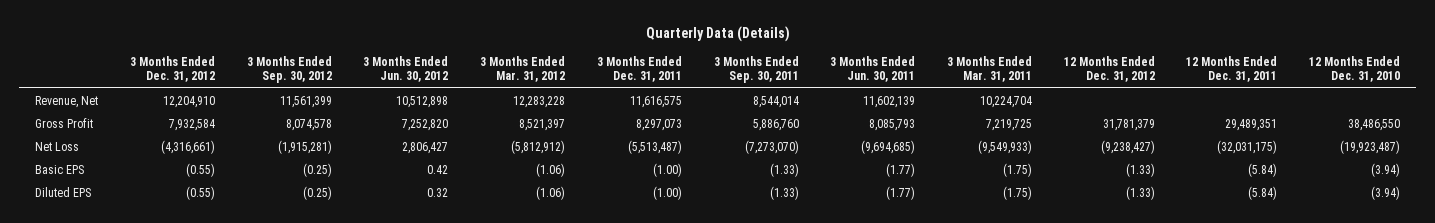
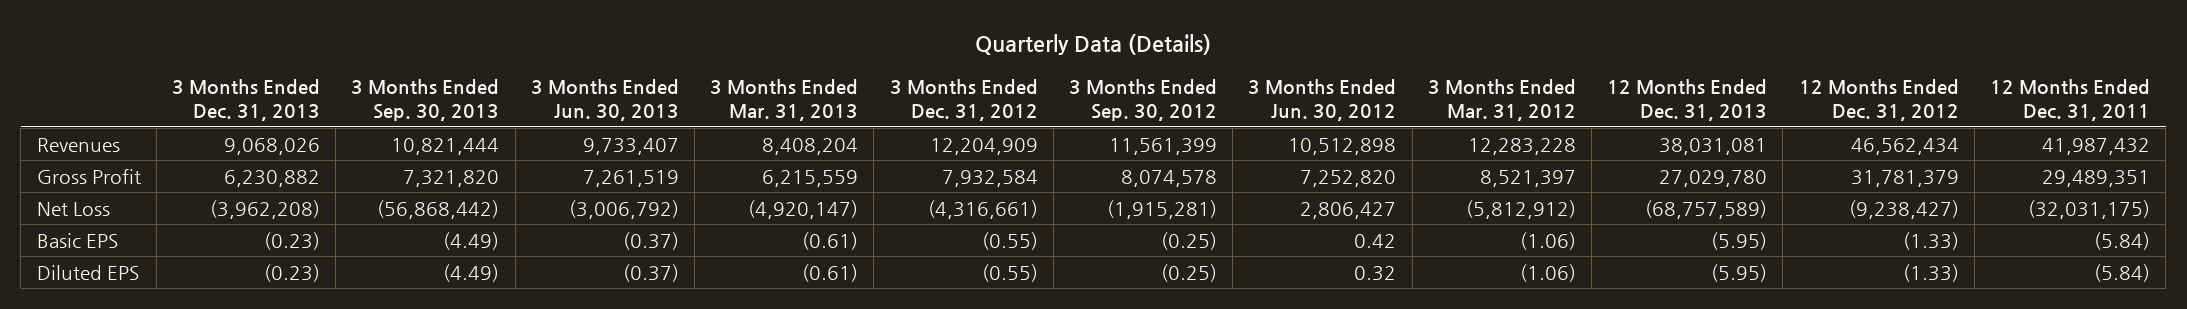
- | 3 Months Ended Dec. 31, 2012 | 3 Months Ended Sep. 30, 2012 | 3 Months Ended Jun. 30, 2012 | 3 Months Ended Mar. 31, 2012 | 3 Months Ended Dec. 31, 2011 | 3 Months Ended Sep. 30, 2011 | 3 Months Ended Jun. 30, 2011 | 3 Months Ended Mar. 31, 2011 | 12 Months Ended Dec. 31, 2012 | 12 Months Ended Dec. 31, 2011 | 12 Months Ended Dec. 31, 2010
+ | 3 Months Ended Dec. 31, 2013 | 3 Months Ended Sep. 30, 2013 | 3 Months Ended Jun. 30, 2013 | 3 Months Ended Mar. 31, 2013 | 3 Months Ended Dec. 31, 2012 | 3 Months Ended Sep. 30, 2012 | 3 Months Ended Jun. 30, 2012 | 3 Months Ended Mar. 31, 2012 | 12 Months Ended Dec. 31, 2013 | 12 Months Ended Dec. 31, 2012 | 12 Months Ended Dec. 31, 2011
- Revenue, Net | 12,204,910 | 11,561,399 | 10,512,898 | 12,283,228 | 11,616,575 | 8,544,014 | 11,602,139 | 10,224,704 | | |
+ Revenues | 9,068,026 | 10,821,444 | 9,733,407 | 8,408,204 | 12,204,909 | 11,561,399 | 10,512,898 | 12,283,228 | 38,031,081 | 46,562,434 | 41,987,432

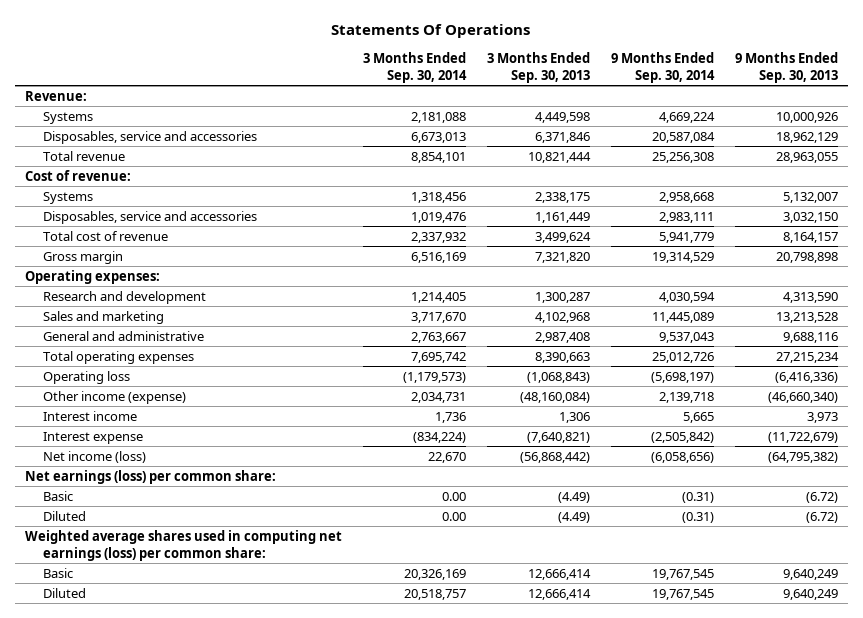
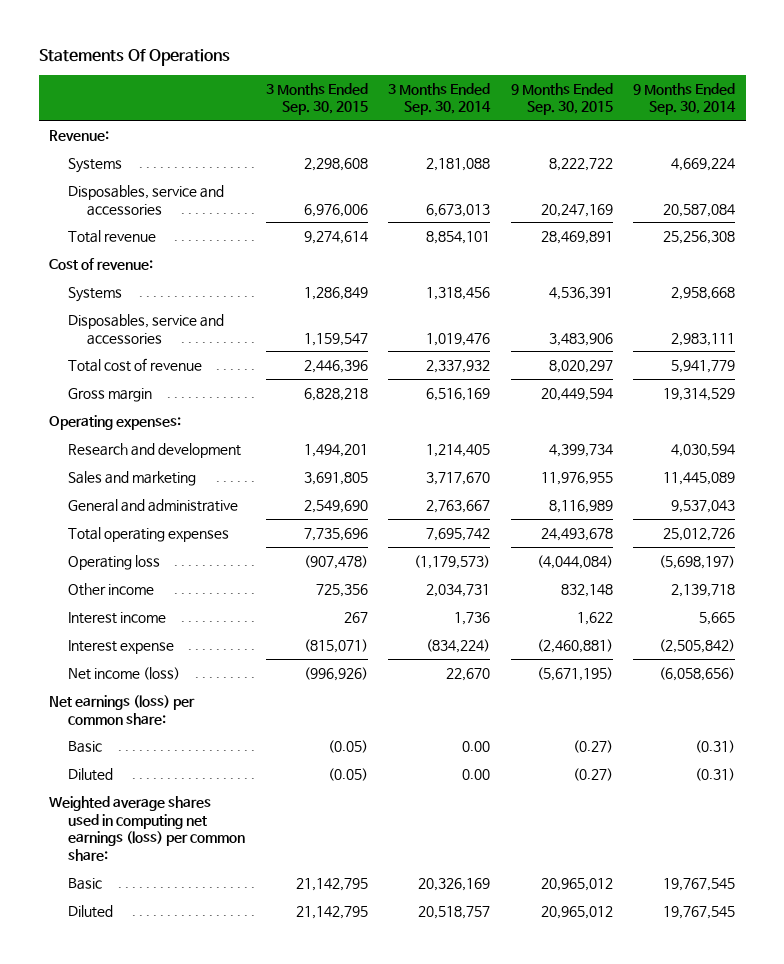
- | 3 Months Ended Sep. 30, 2014 | 3 Months Ended Sep. 30, 2013 | 9 Months Ended Sep. 30, 2014 | 9 Months Ended Sep. 30, 2013
+ | 3 Months Ended Sep. 30, 2015 | 3 Months Ended Sep. 30, 2014 | 9 Months Ended Sep. 30, 2015 | 9 Months Ended Sep. 30, 2014
- Other income (expense) | 2,034,731 | (48,160,084) | 2,139,718 | (46,660,340)
+ Other income | 725,356 | 2,034,731 | 832,148 | 2,139,718

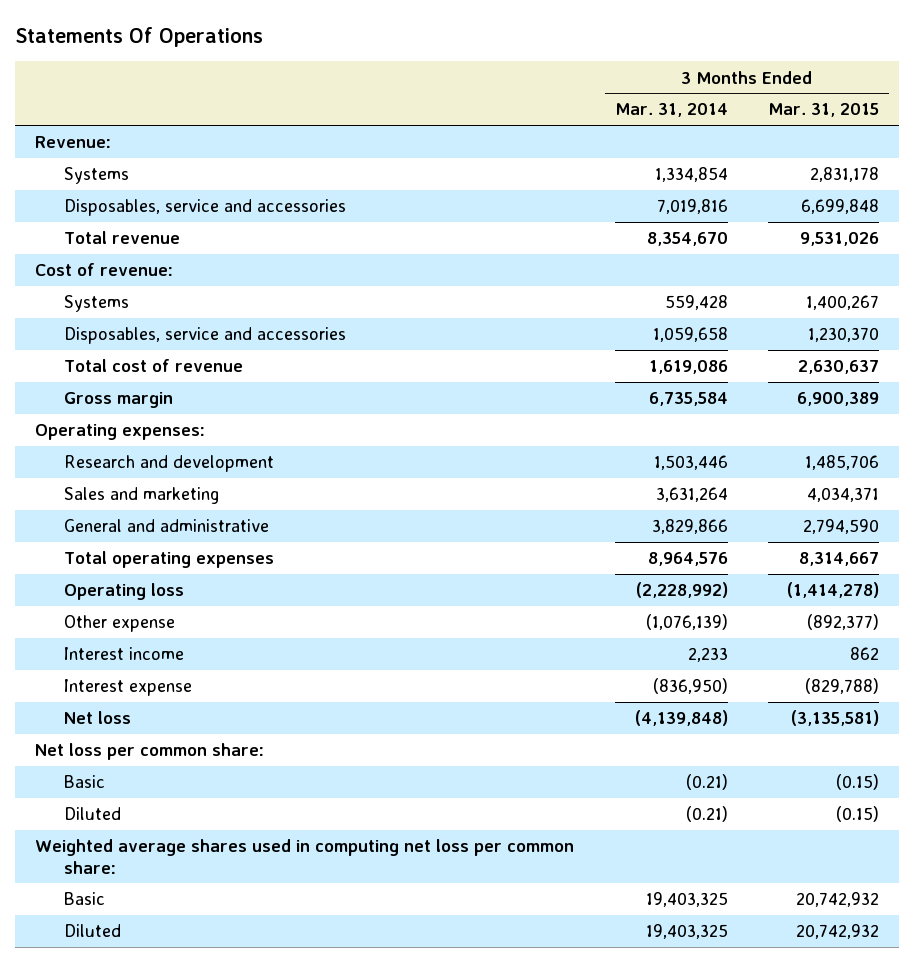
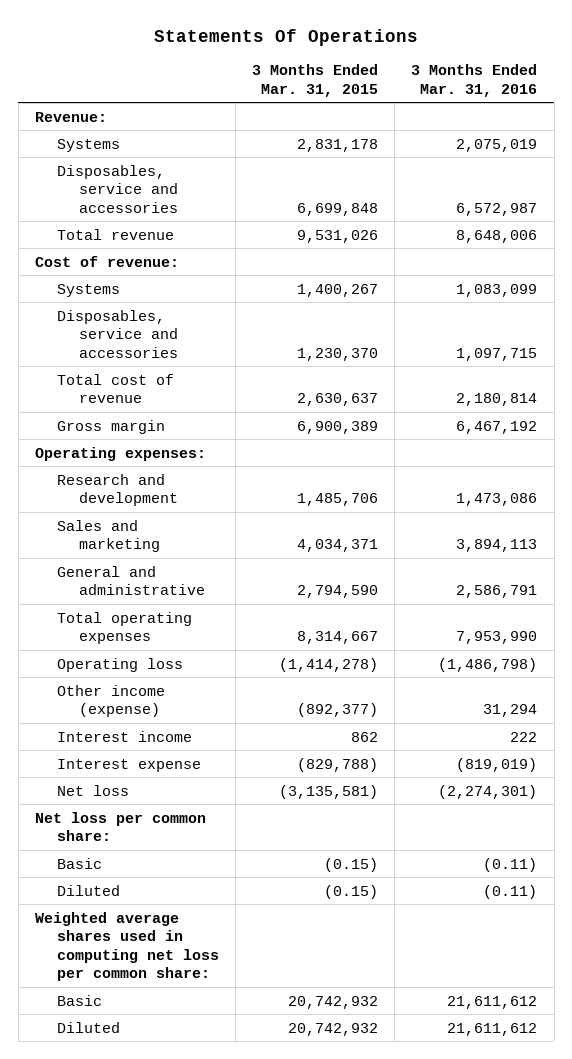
- | 3 Months Ended Mar. 31, 2014 | 3 Months Ended Mar. 31, 2015
+ | 3 Months Ended Mar. 31, 2015 | 3 Months Ended Mar. 31, 2016
- Other expense | (1,076,139) | (892,377)
+ Other income (expense) | (892,377) | 31,294

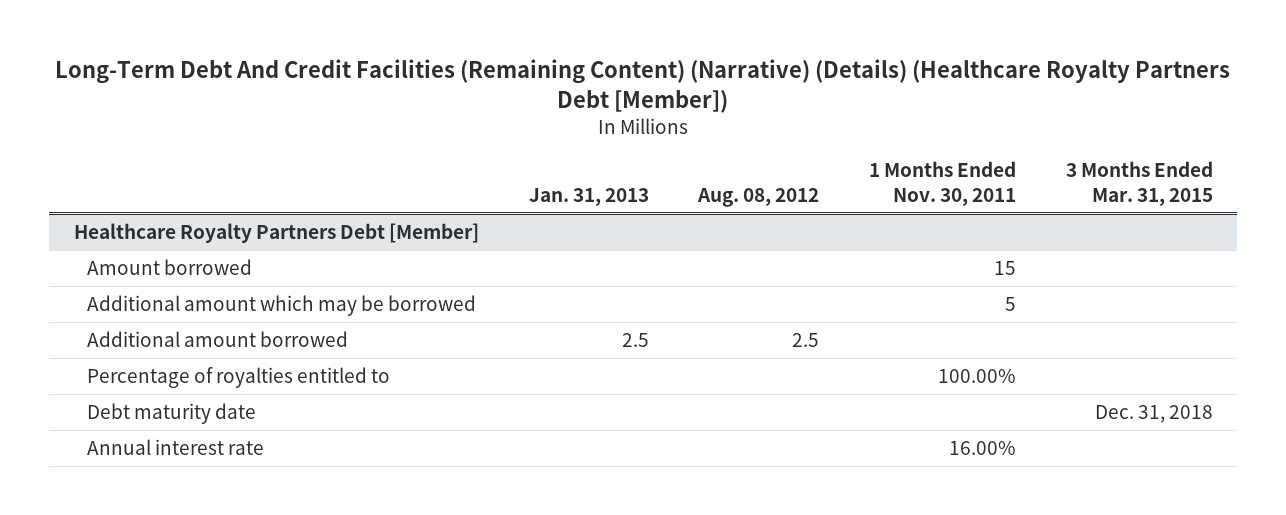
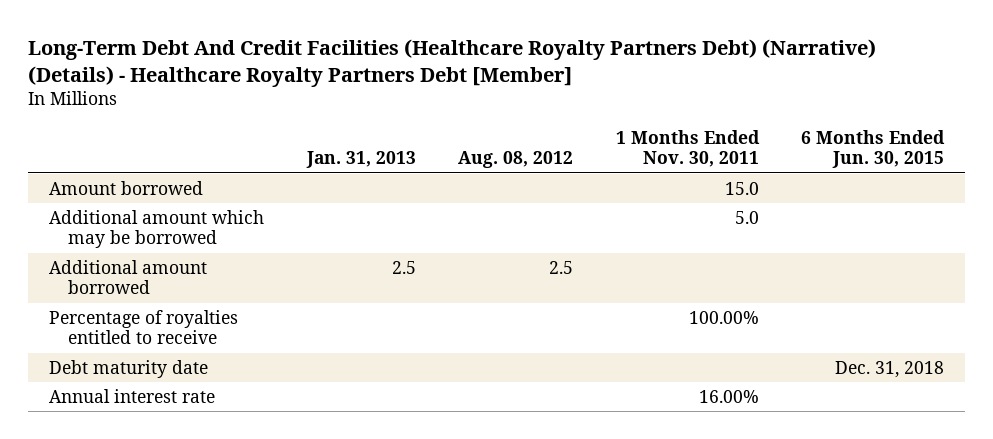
- Long-Term Debt And Credit Facilities (Remaining Content) (Narrative) (Details) (Healthcare Royalty Partners Debt [Member])
+ Long-Term Debt And Credit Facilities (Healthcare Royalty Partners Debt) (Narrative) (Details) - Healthcare Royalty Partners Debt [Member]
- | Jan. 31, 2013 | Aug. 08, 2012 | 1 Months Ended Nov. 30, 2011 | 3 Months Ended Mar. 31, 2015
+ | Jan. 31, 2013 | Aug. 08, 2012 | 1 Months Ended Nov. 30, 2011 | 6 Months Ended Jun. 30, 2015
- Healthcare Royalty Partners Debt [Member]
- Amount borrowed | | | 15 |
- Additional amount which may be borrowed | | | 5 |
+ Amount borrowed | | | 15.0 |
+ Additional amount which may be borrowed | | | 5.0 |
- Percentage of royalties entitled to | | | 100.00% |
+ Percentage of royalties entitled to receive | | | 100.00% |

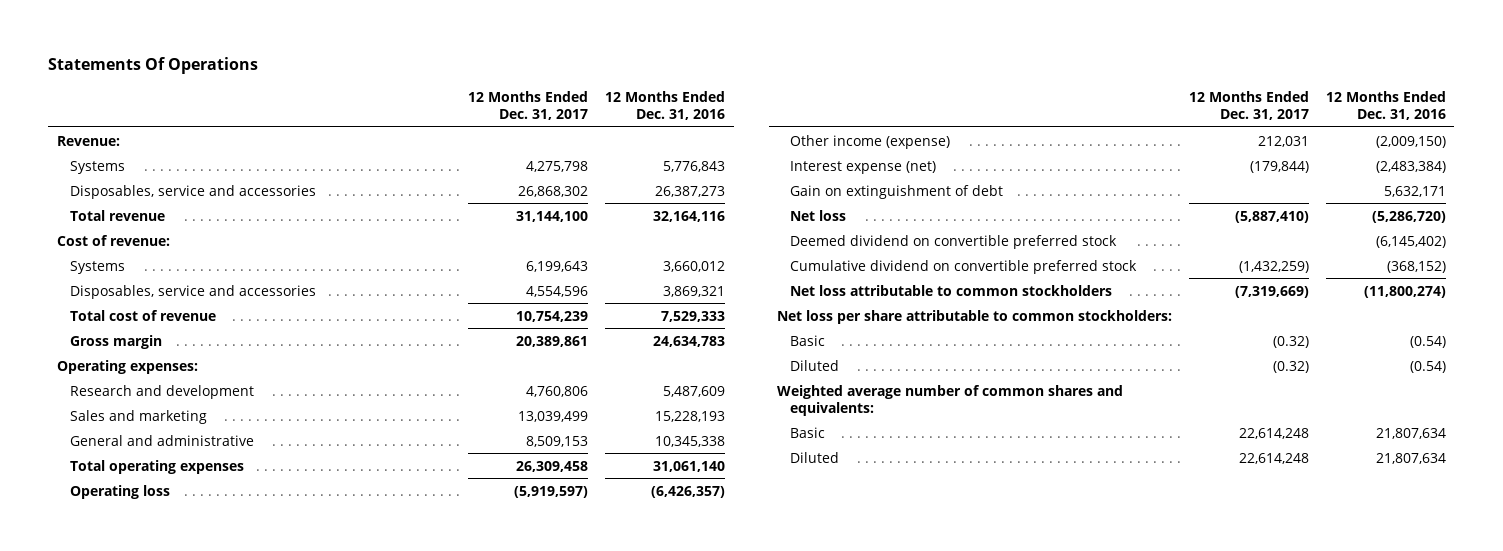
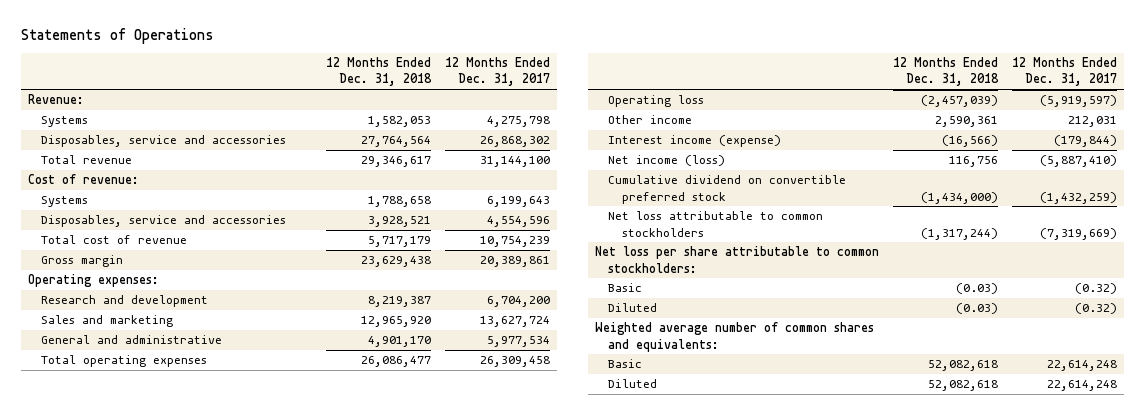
- Statements Of Operations
+ Statements of Operations
- | 12 Months Ended Dec. 31, 2017 | 12 Months Ended Dec. 31, 2016
+ | 12 Months Ended Dec. 31, 2018 | 12 Months Ended Dec. 31, 2017
- Research and development | 4,760,806 | 5,487,609
- Sales and marketing | 13,039,499 | 15,228,193
- General and administrative | 8,509,153 | 10,345,338
+ Research and development | 8,219,387 | 6,704,200
+ Sales and marketing | 12,965,920 | 13,627,724
+ General and administrative | 4,901,170 | 5,977,534
- Other income (expense) | 212,031 | (2,009,150)
- Interest expense (net) | (179,844) | (2,483,384)
- Gain on extinguishment of debt | | 5,632,171
- Net loss | (5,887,410) | (5,286,720)
- Deemed dividend on convertible preferred stock | | (6,145,402)
+ Other income | 2,590,361 | 212,031
+ Interest income (expense) | (16,566) | (179,844)
+ Net income (loss) | 116,756 | (5,887,410)

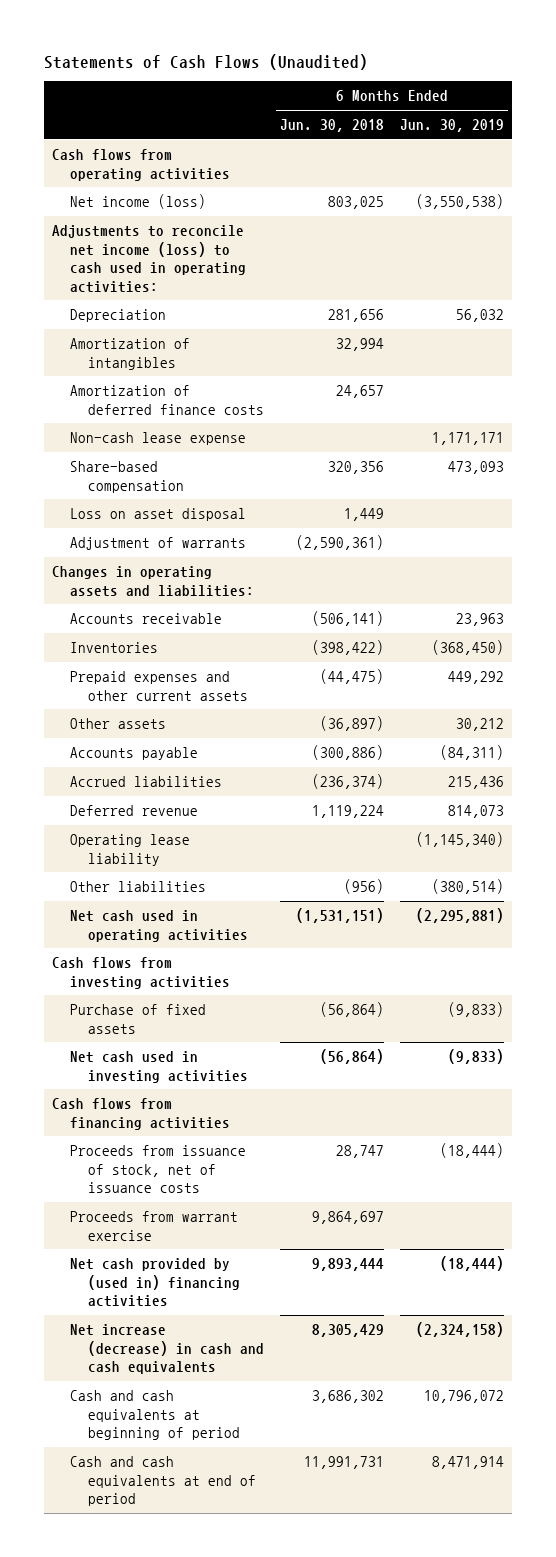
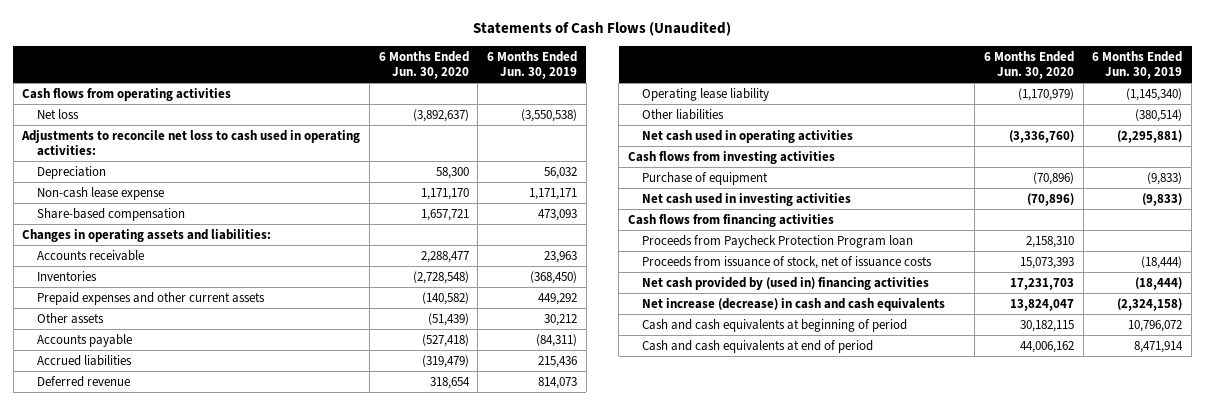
- | 6 Months Ended Jun. 30, 2018 | 6 Months Ended Jun. 30, 2019
+ | 6 Months Ended Jun. 30, 2020 | 6 Months Ended Jun. 30, 2019
- Net income (loss) | 803,025 | (3,550,538)
- Adjustments to reconcile net income (loss) to cash used in operating activities:
+ Net loss | (3,892,637) | (3,550,538)
+ Adjustments to reconcile net loss to cash used in operating activities:
- Amortization of intangibles | 32,994 |
- Amortization of deferred finance costs | 24,657 |
- Loss on asset disposal | 1,449 |
- Adjustment of warrants | (2,590,361) |
- Purchase of fixed assets | (56,864) | (9,833)
+ Purchase of equipment | (70,896) | (9,833)
+ Proceeds from Paycheck Protection Program loan | 2,158,310 |
- Proceeds from warrant exercise | 9,864,697 |

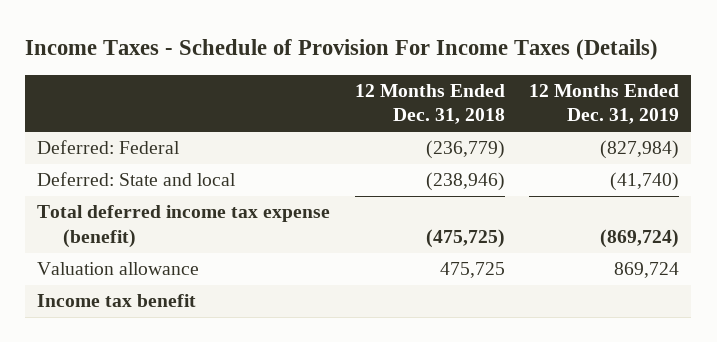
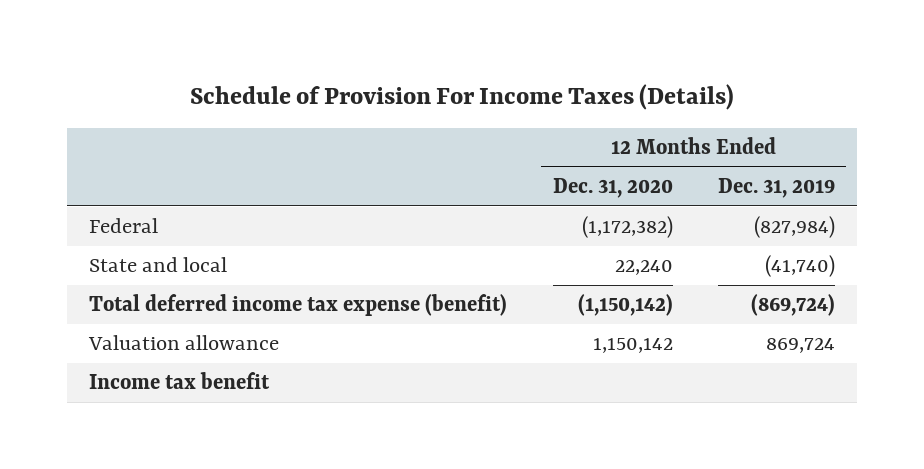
- Income Taxes - Schedule of Provision For Income Taxes (Details)
+ Schedule of Provision For Income Taxes (Details)
- | 12 Months Ended Dec. 31, 2018 | 12 Months Ended Dec. 31, 2019
+ | 12 Months Ended Dec. 31, 2020 | 12 Months Ended Dec. 31, 2019
- Deferred: Federal | (236,779) | (827,984)
- Deferred: State and local | (238,946) | (41,740)
+ Federal | (1,172,382) | (827,984)
+ State and local | 22,240 | (41,740)

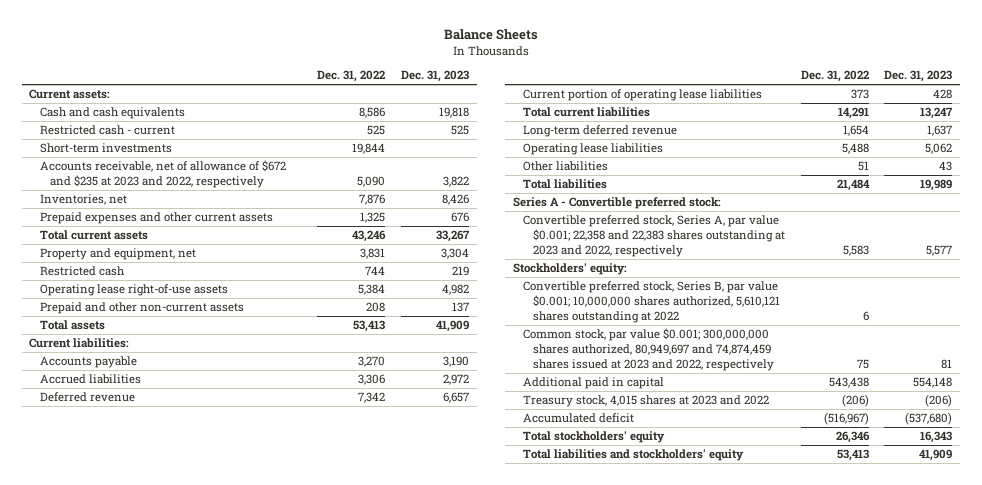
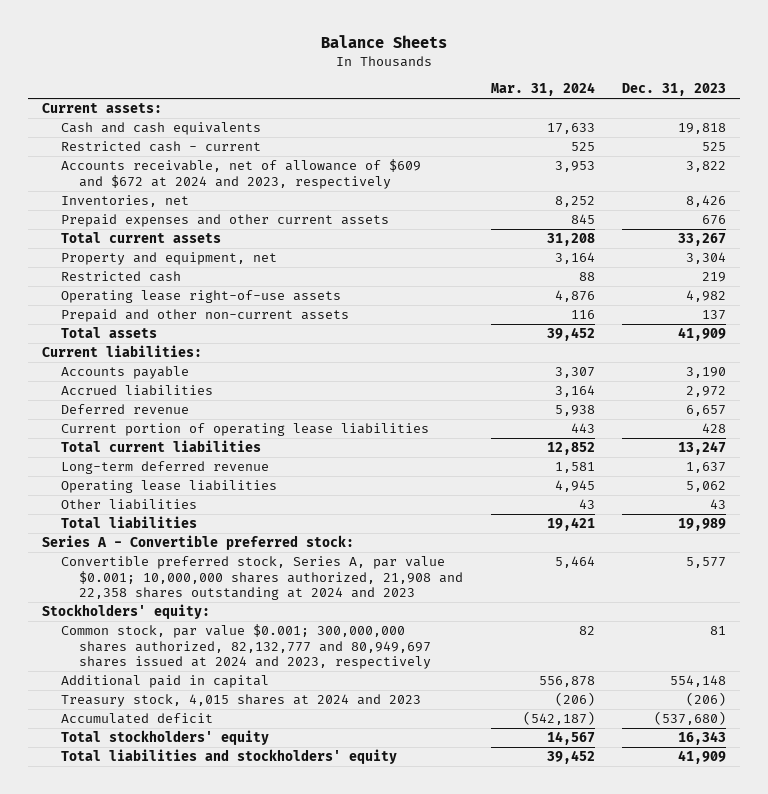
- | Dec. 31, 2022 | Dec. 31, 2023
+ | Mar. 31, 2024 | Dec. 31, 2023
- Short-term investments | 19,844 |
- Accounts receivable, net of allowance of $672 and $235 at 2023 and 2022, respectively | 5,090 | 3,822
+ Accounts receivable, net of allowance of $609 and $672 at 2024 and 2023, respectively | 3,953 | 3,822
- Convertible preferred stock, Series A, par value $0.001; 22,358 and 22,383 shares outstanding at 2023 and 2022, respectively | 5,583 | 5,577
+ Convertible preferred stock, Series A, par value $0.001; 10,000,000 shares authorized, 21,908 and 22,358 shares outstanding at 2024 and 2023 | 5,464 | 5,577
- Convertible preferred stock, Series B, par value $0.001; 10,000,000 shares authorized, 5,610,121 shares outstanding at 2022 | 6 |
- Common stock, par value $0.001; 300,000,000 shares authorized, 80,949,697 and 74,874,459 shares issued at 2023 and 2022, respectively | 75 | 81
+ Common stock, par value $0.001; 300,000,000 shares authorized, 82,132,777 and 80,949,697 shares issued at 2024 and 2023, respectively | 82 | 81
- Treasury stock, 4,015 shares at 2023 and 2022 | (206) | (206)
+ Treasury stock, 4,015 shares at 2024 and 2023 | (206) | (206)

